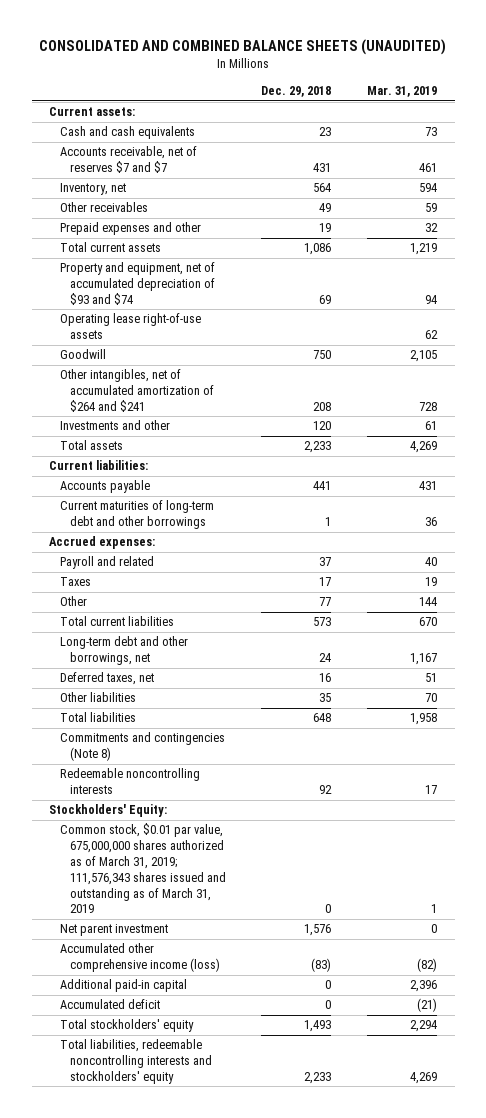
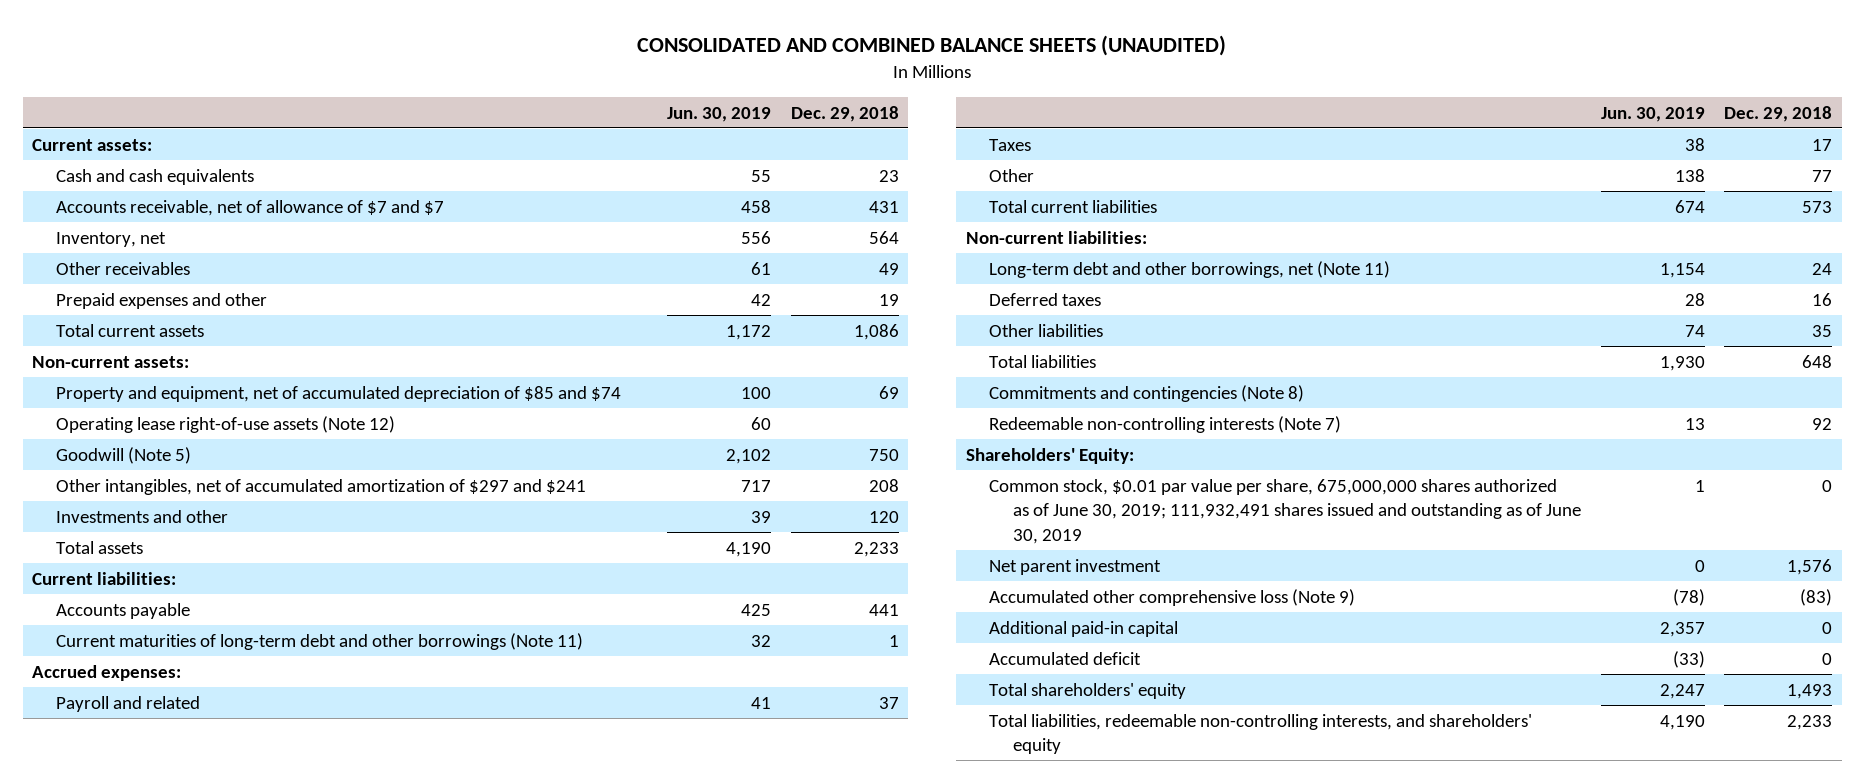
- | Dec. 29, 2018 | Mar. 31, 2019
+ | Jun. 30, 2019 | Dec. 29, 2018
- Accounts receivable, net of reserves $7 and $7 | 431 | 461
+ Accounts receivable, net of allowance of $7 and $7 | 458 | 431
- Property and equipment, net of accumulated depreciation of $93 and $74 | 69 | 94
- Operating lease right-of-use assets | | 62
- Goodwill | 750 | 2,105
- Other intangibles, net of accumulated amortization of $264 and $241 | 208 | 728
+ Non-current assets:
+ Property and equipment, net of accumulated depreciation of $85 and $74 | 100 | 69
+ Operating lease right-of-use assets (Note 12) | 60 |
+ Goodwill (Note 5) | 2,102 | 750
+ Other intangibles, net of accumulated amortization of $297 and $241 | 717 | 208
- Current maturities of long-term debt and other borrowings | 1 | 36
+ Current maturities of long-term debt and other borrowings (Note 11) | 32 | 1
- Long-term debt and other borrowings, net | 24 | 1,167
- Deferred taxes, net | 16 | 51
+ Non-current liabilities:
+ Long-term debt and other borrowings, net (Note 11) | 1,154 | 24
+ Deferred taxes | 28 | 16
- Redeemable noncontrolling interests | 92 | 17
- Stockholders' Equity:
- Common stock, $0.01 par value, 675,000,000 shares authorized as of March 31, 2019; 111,576,343 shares issued and outstanding as of March 31, 2019 | 0 | 1
+ Redeemable non-controlling interests (Note 7) | 13 | 92
+ Shareholders' Equity:
+ Common stock, $0.01 par value per share, 675,000,000 shares authorized as of June 30, 2019; 111,932,491 shares issued and outstanding as of June 30, 2019 | 1 | 0
- Accumulated other comprehensive income (loss) | (83) | (82)
+ Accumulated other comprehensive loss (Note 9) | (78) | (83)
- Total stockholders' equity | 1,493 | 2,294
- Total liabilities, redeemable noncontrolling interests and stockholders' equity | 2,233 | 4,269
+ Total shareholders' equity | 2,247 | 1,493
+ Total liabilities, redeemable non-controlling interests, and shareholders' equity | 4,190 | 2,233

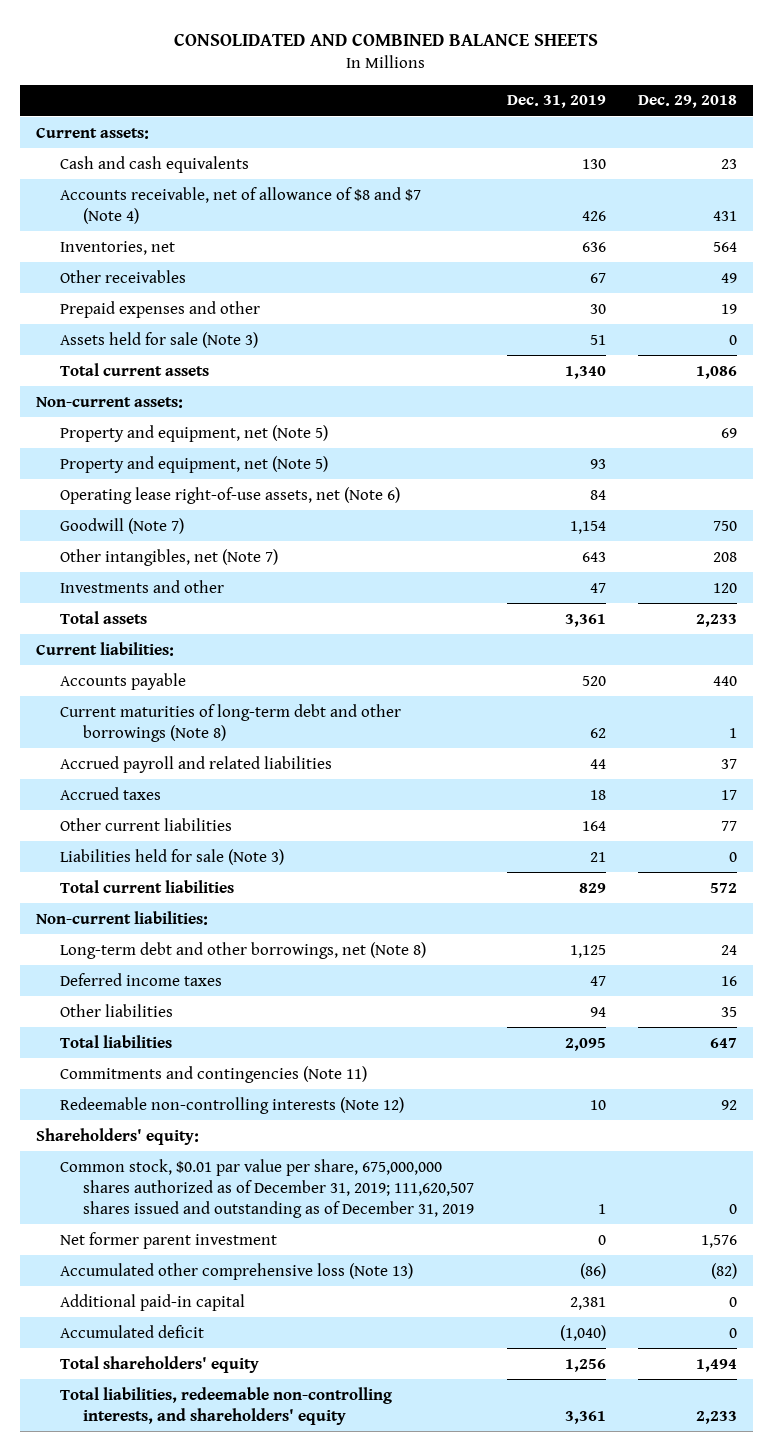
- CONSOLIDATED AND COMBINED BALANCE SHEETS (UNAUDITED)
+ CONSOLIDATED AND COMBINED BALANCE SHEETS
- | Jun. 30, 2019 | Dec. 29, 2018
+ | Dec. 31, 2019 | Dec. 29, 2018
- Accounts receivable, net of allowance of $7 and $7 | 458 | 431
- Inventory, net | 556 | 564
+ Accounts receivable, net of allowance of $8 and $7 (Note 4) | 426 | 431
+ Inventories, net | 636 | 564
+ Assets held for sale (Note 3) | 51 | 0
- Property and equipment, net of accumulated depreciation of $85 and $74 | 100 | 69
- Operating lease right-of-use assets (Note 12) | 60 |
- Goodwill (Note 5) | 2,102 | 750
- Other intangibles, net of accumulated amortization of $297 and $241 | 717 | 208
+ Property and equipment, net (Note 5) | | 69
+ Property and equipment, net (Note 5) | 93 |
+ Operating lease right-of-use assets, net (Note 6) | 84 |
+ Goodwill (Note 7) | 1,154 | 750
+ Other intangibles, net (Note 7) | 643 | 208
- Accounts payable | 425 | 441
- Current maturities of long-term debt and other borrowings (Note 11) | 32 | 1
- Accrued expenses:
- Payroll and related | 41 | 37
- Taxes | 38 | 17
- Other | 138 | 77
- Total current liabilities | 674 | 573
+ Accounts payable | 520 | 440
+ Current maturities of long-term debt and other borrowings (Note 8) | 62 | 1
+ Accrued payroll and related liabilities | 44 | 37
+ Accrued taxes | 18 | 17
+ Other current liabilities | 164 | 77
+ Liabilities held for sale (Note 3) | 21 | 0
+ Total current liabilities | 829 | 572
- Long-term debt and other borrowings, net (Note 11) | 1,154 | 24
- Deferred taxes | 28 | 16
+ Long-term debt and other borrowings, net (Note 8) | 1,125 | 24
+ Deferred income taxes | 47 | 16
- Total liabilities | 1,930 | 648
- Commitments and contingencies (Note 8)
- Redeemable non-controlling interests (Note 7) | 13 | 92
- Shareholders' Equity:
- Common stock, $0.01 par value per share, 675,000,000 shares authorized as of June 30, 2019; 111,932,491 shares issued and outstanding as of June 30, 2019 | 1 | 0
- Net parent investment | 0 | 1,576
- Accumulated other comprehensive loss (Note 9) | (78) | (83)
+ Total liabilities | 2,095 | 647
+ Commitments and contingencies (Note 11)
+ Redeemable non-controlling interests (Note 12) | 10 | 92
+ Shareholders' equity:
+ Common stock, $0.01 par value per share, 675,000,000 shares authorized as of December 31, 2019; 111,620,507 shares issued and outstanding as of December 31, 2019 | 1 | 0
+ Net former parent investment | 0 | 1,576
+ Accumulated other comprehensive loss (Note 13) | (86) | (82)
- Total shareholders' equity | 2,247 | 1,493
+ Total shareholders' equity | 1,256 | 1,494

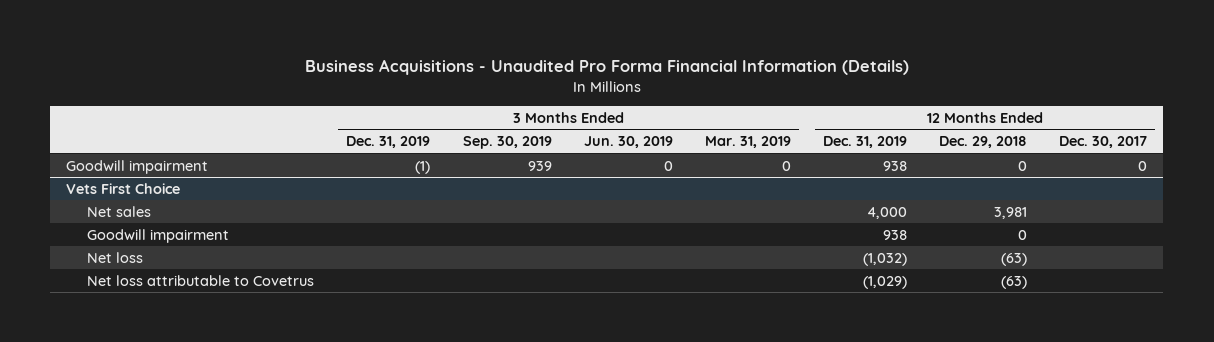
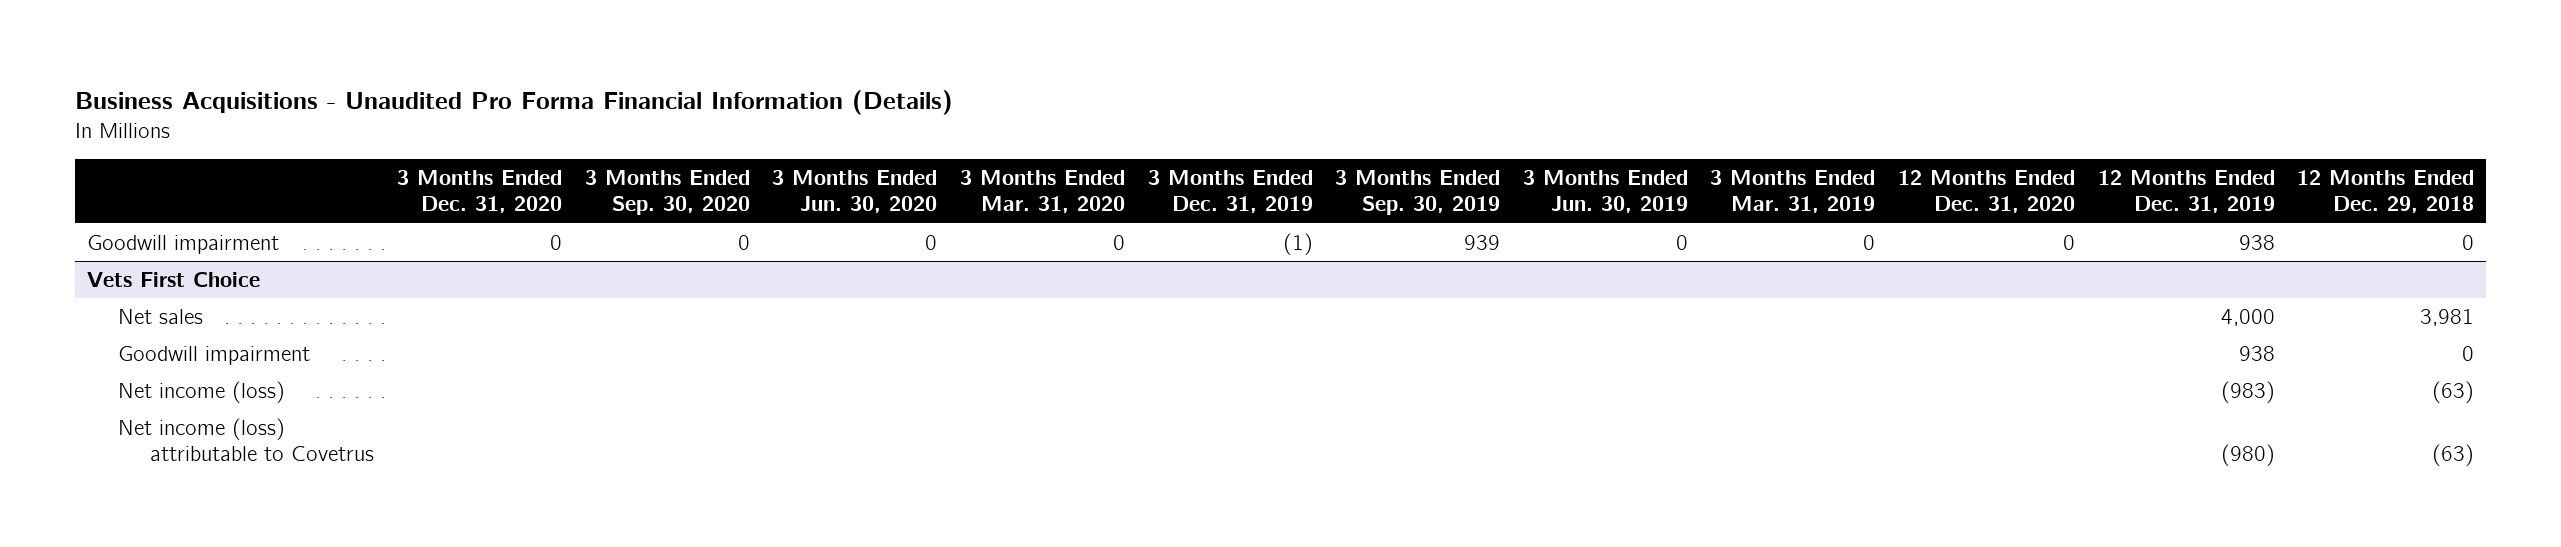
- | 3 Months Ended Dec. 31, 2019 | 3 Months Ended Sep. 30, 2019 | 3 Months Ended Jun. 30, 2019 | 3 Months Ended Mar. 31, 2019 | 12 Months Ended Dec. 31, 2019 | 12 Months Ended Dec. 29, 2018 | 12 Months Ended Dec. 30, 2017
+ | 3 Months Ended Dec. 31, 2020 | 3 Months Ended Sep. 30, 2020 | 3 Months Ended Jun. 30, 2020 | 3 Months Ended Mar. 31, 2020 | 3 Months Ended Dec. 31, 2019 | 3 Months Ended Sep. 30, 2019 | 3 Months Ended Jun. 30, 2019 | 3 Months Ended Mar. 31, 2019 | 12 Months Ended Dec. 31, 2020 | 12 Months Ended Dec. 31, 2019 | 12 Months Ended Dec. 29, 2018
@ Vets First Choice
- Net loss | | | | | (1,032) | (63) |
- Net loss attributable to Covetrus | | | | | (1,029) | (63) |
+ Net income (loss) | | | | | | | | | | (983) | (63)
+ Net income (loss) attributable to Covetrus | | | | | | | | | | (980) | (63)

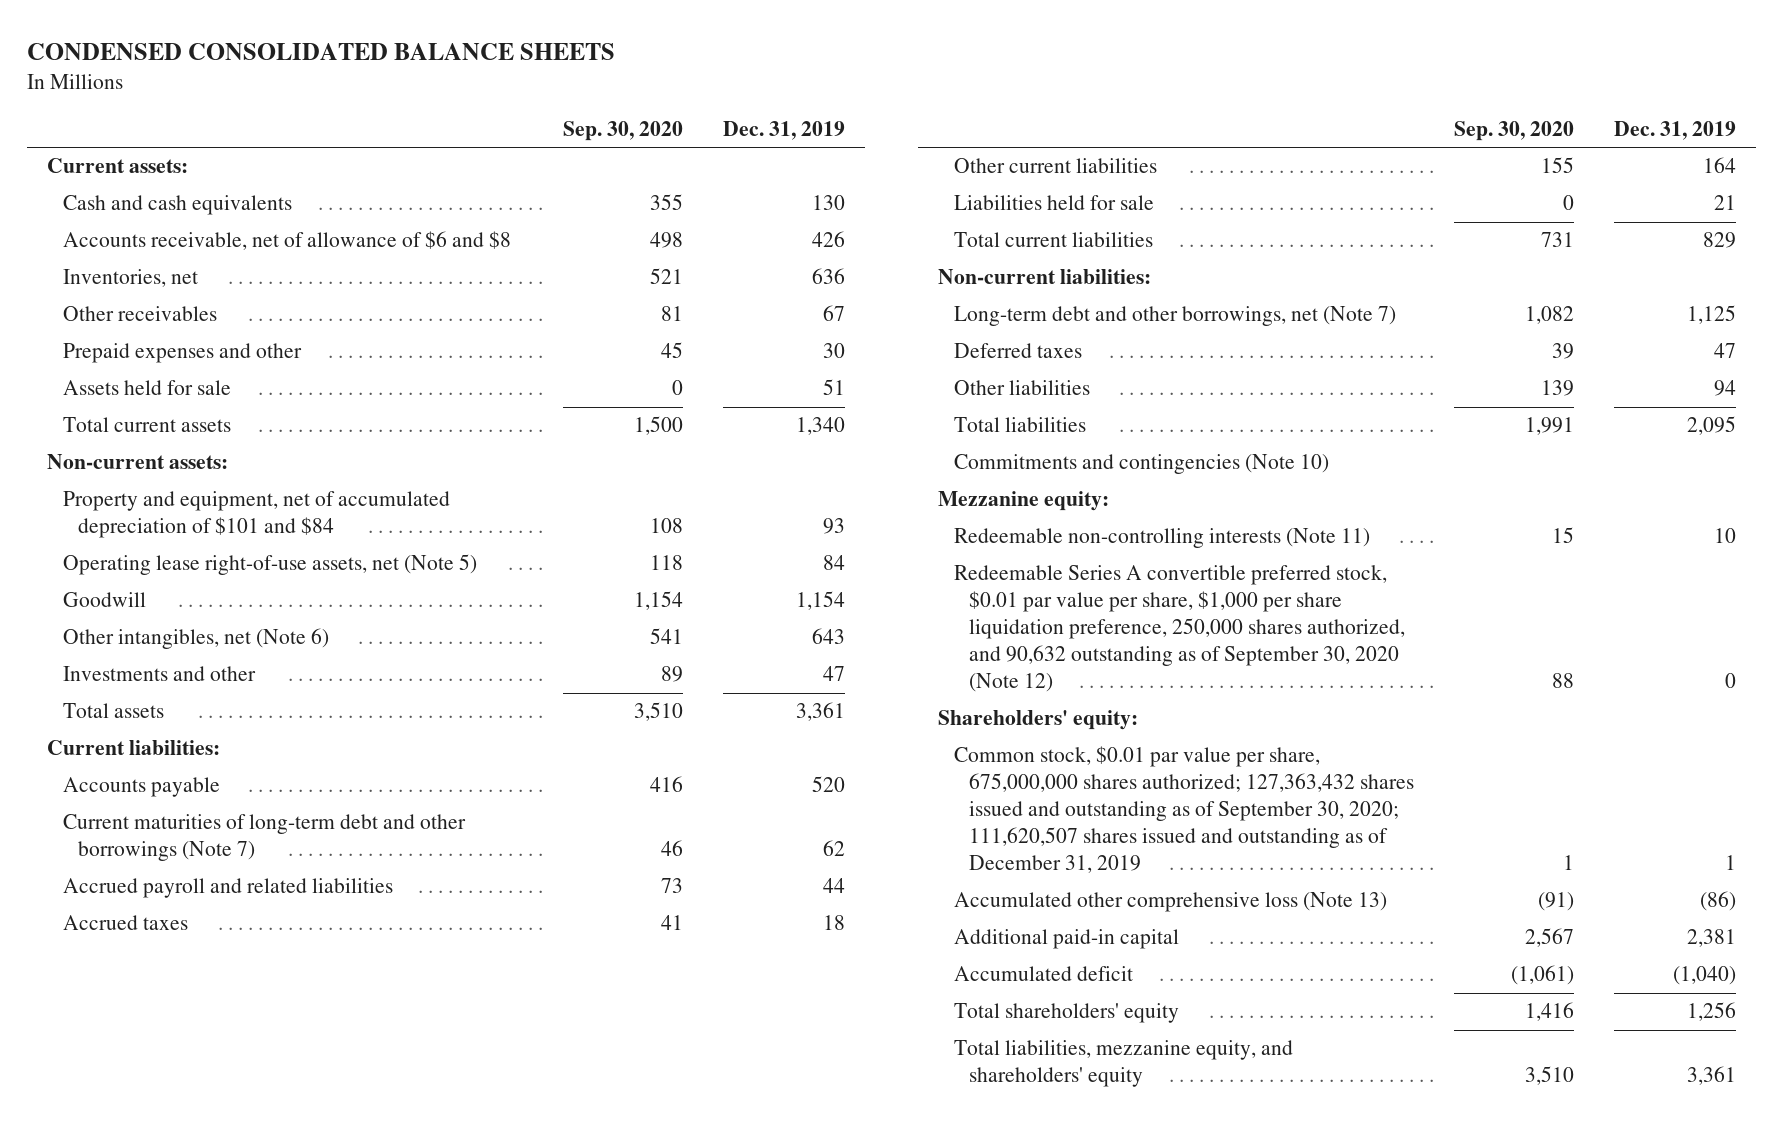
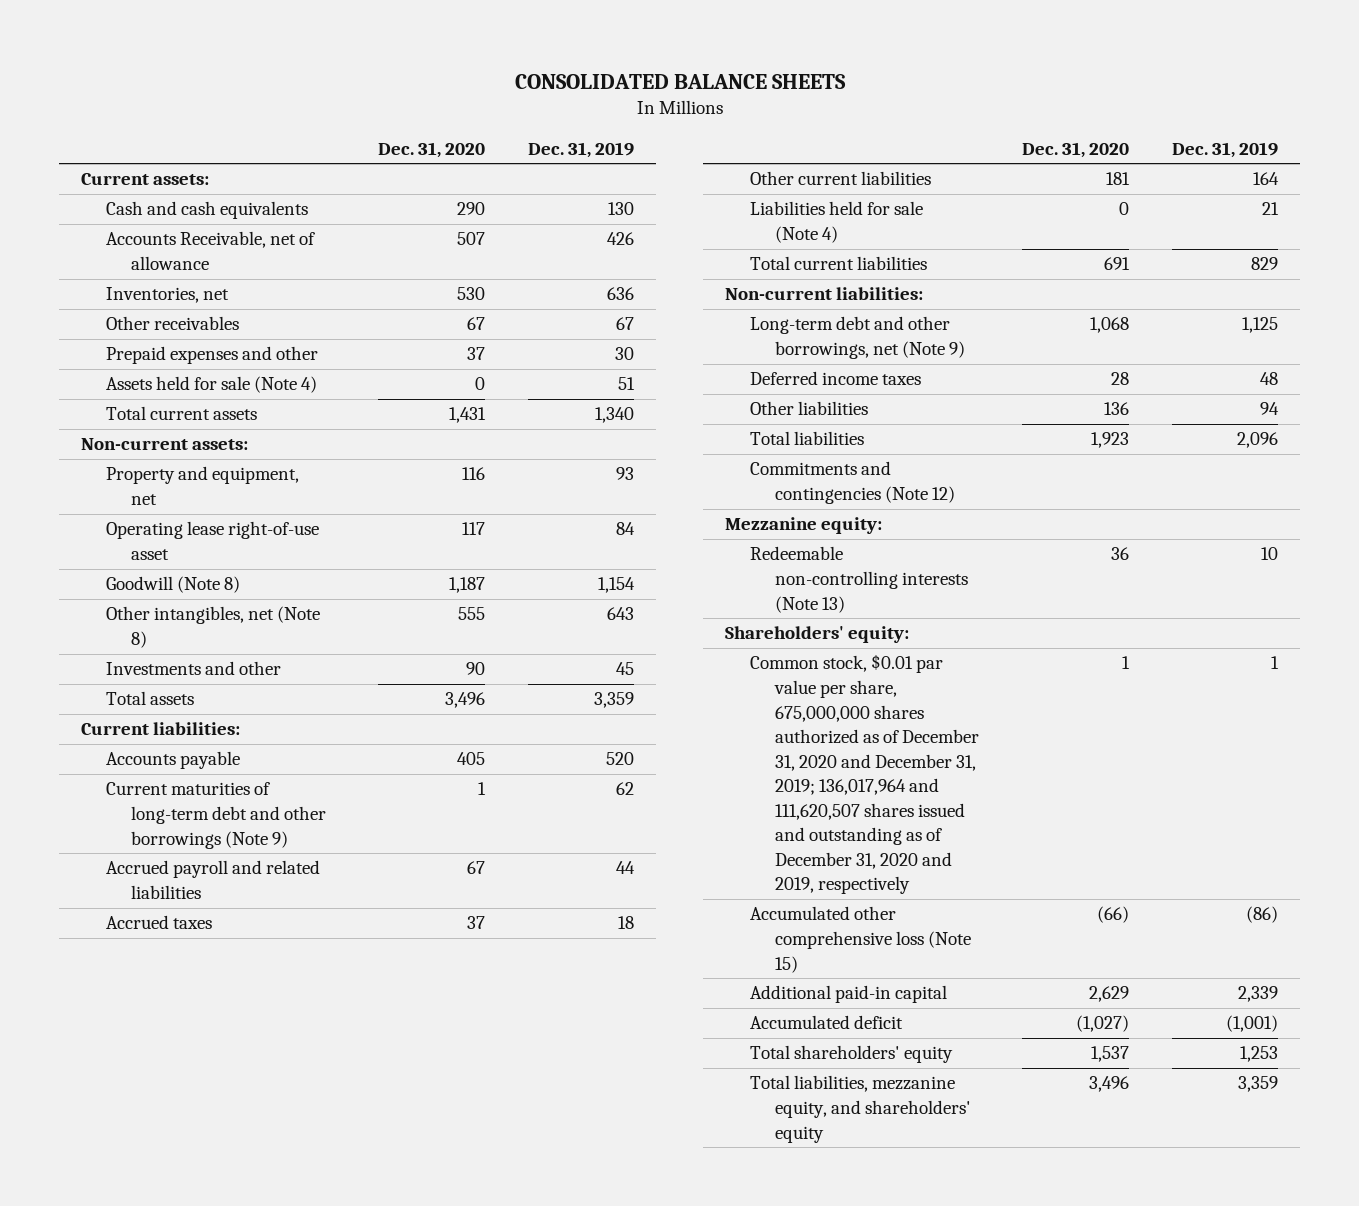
- CONDENSED CONSOLIDATED BALANCE SHEETS
+ CONSOLIDATED BALANCE SHEETS
- | Sep. 30, 2020 | Dec. 31, 2019
+ | Dec. 31, 2020 | Dec. 31, 2019
- Accounts receivable, net of allowance of $6 and $8 | 498 | 426
+ Accounts Receivable, net of allowance | 507 | 426
- Assets held for sale | 0 | 51
+ Assets held for sale (Note 4) | 0 | 51
- Property and equipment, net of accumulated depreciation of $101 and $84 | 108 | 93
- Operating lease right-of-use assets, net (Note 5) | 118 | 84
- Goodwill | 1,154 | 1,154
- Other intangibles, net (Note 6) | 541 | 643
- Investments and other | 89 | 47
- Total assets | 3,510 | 3,361
+ Property and equipment, net | 116 | 93
+ Operating lease right-of-use asset | 117 | 84
+ Goodwill (Note 8) | 1,187 | 1,154
+ Other intangibles, net (Note 8) | 555 | 643
+ Investments and other | 90 | 45
+ Total assets | 3,496 | 3,359
- Current maturities of long-term debt and other borrowings (Note 7) | 46 | 62
+ Current maturities of long-term debt and other borrowings (Note 9) | 1 | 62
- Liabilities held for sale | 0 | 21
+ Liabilities held for sale (Note 4) | 0 | 21
- Long-term debt and other borrowings, net (Note 7) | 1,082 | 1,125
- Deferred taxes | 39 | 47
+ Long-term debt and other borrowings, net (Note 9) | 1,068 | 1,125
+ Deferred income taxes | 28 | 48
- Total liabilities | 1,991 | 2,095
- Commitments and contingencies (Note 10)
+ Total liabilities | 1,923 | 2,096
+ Commitments and contingencies (Note 12)
- Redeemable non-controlling interests (Note 11) | 15 | 10
- Redeemable Series A convertible preferred stock, $0.01 par value per share, $1,000 per share liquidation preference, 250,000 shares authorized, and 90,632 outstanding as of September 30, 2020 (Note 12) | 88 | 0
+ Redeemable non-controlling interests (Note 13) | 36 | 10
- Common stock, $0.01 par value per share, 675,000,000 shares authorized; 127,363,432 shares issued and outstanding as of September 30, 2020; 111,620,507 shares issued and outstanding as of December 31, 2019 | 1 | 1
- Accumulated other comprehensive loss (Note 13) | (91) | (86)
- Additional paid-in capital | 2,567 | 2,381
- Accumulated deficit | (1,061) | (1,040)
- Total shareholders' equity | 1,416 | 1,256
- Total liabilities, mezzanine equity, and shareholders' equity | 3,510 | 3,361
+ Common stock, $0.01 par value per share, 675,000,000 shares authorized as of December 31, 2020 and December 31, 2019; 136,017,964 and 111,620,507 shares issued and outstanding as of December 31, 2020 and 2019, respectively | 1 | 1
+ Accumulated other comprehensive loss (Note 15) | (66) | (86)
+ Additional paid-in capital | 2,629 | 2,339
+ Accumulated deficit | (1,027) | (1,001)
+ Total shareholders' equity | 1,537 | 1,253
+ Total liabilities, mezzanine equity, and shareholders' equity | 3,496 | 3,359

